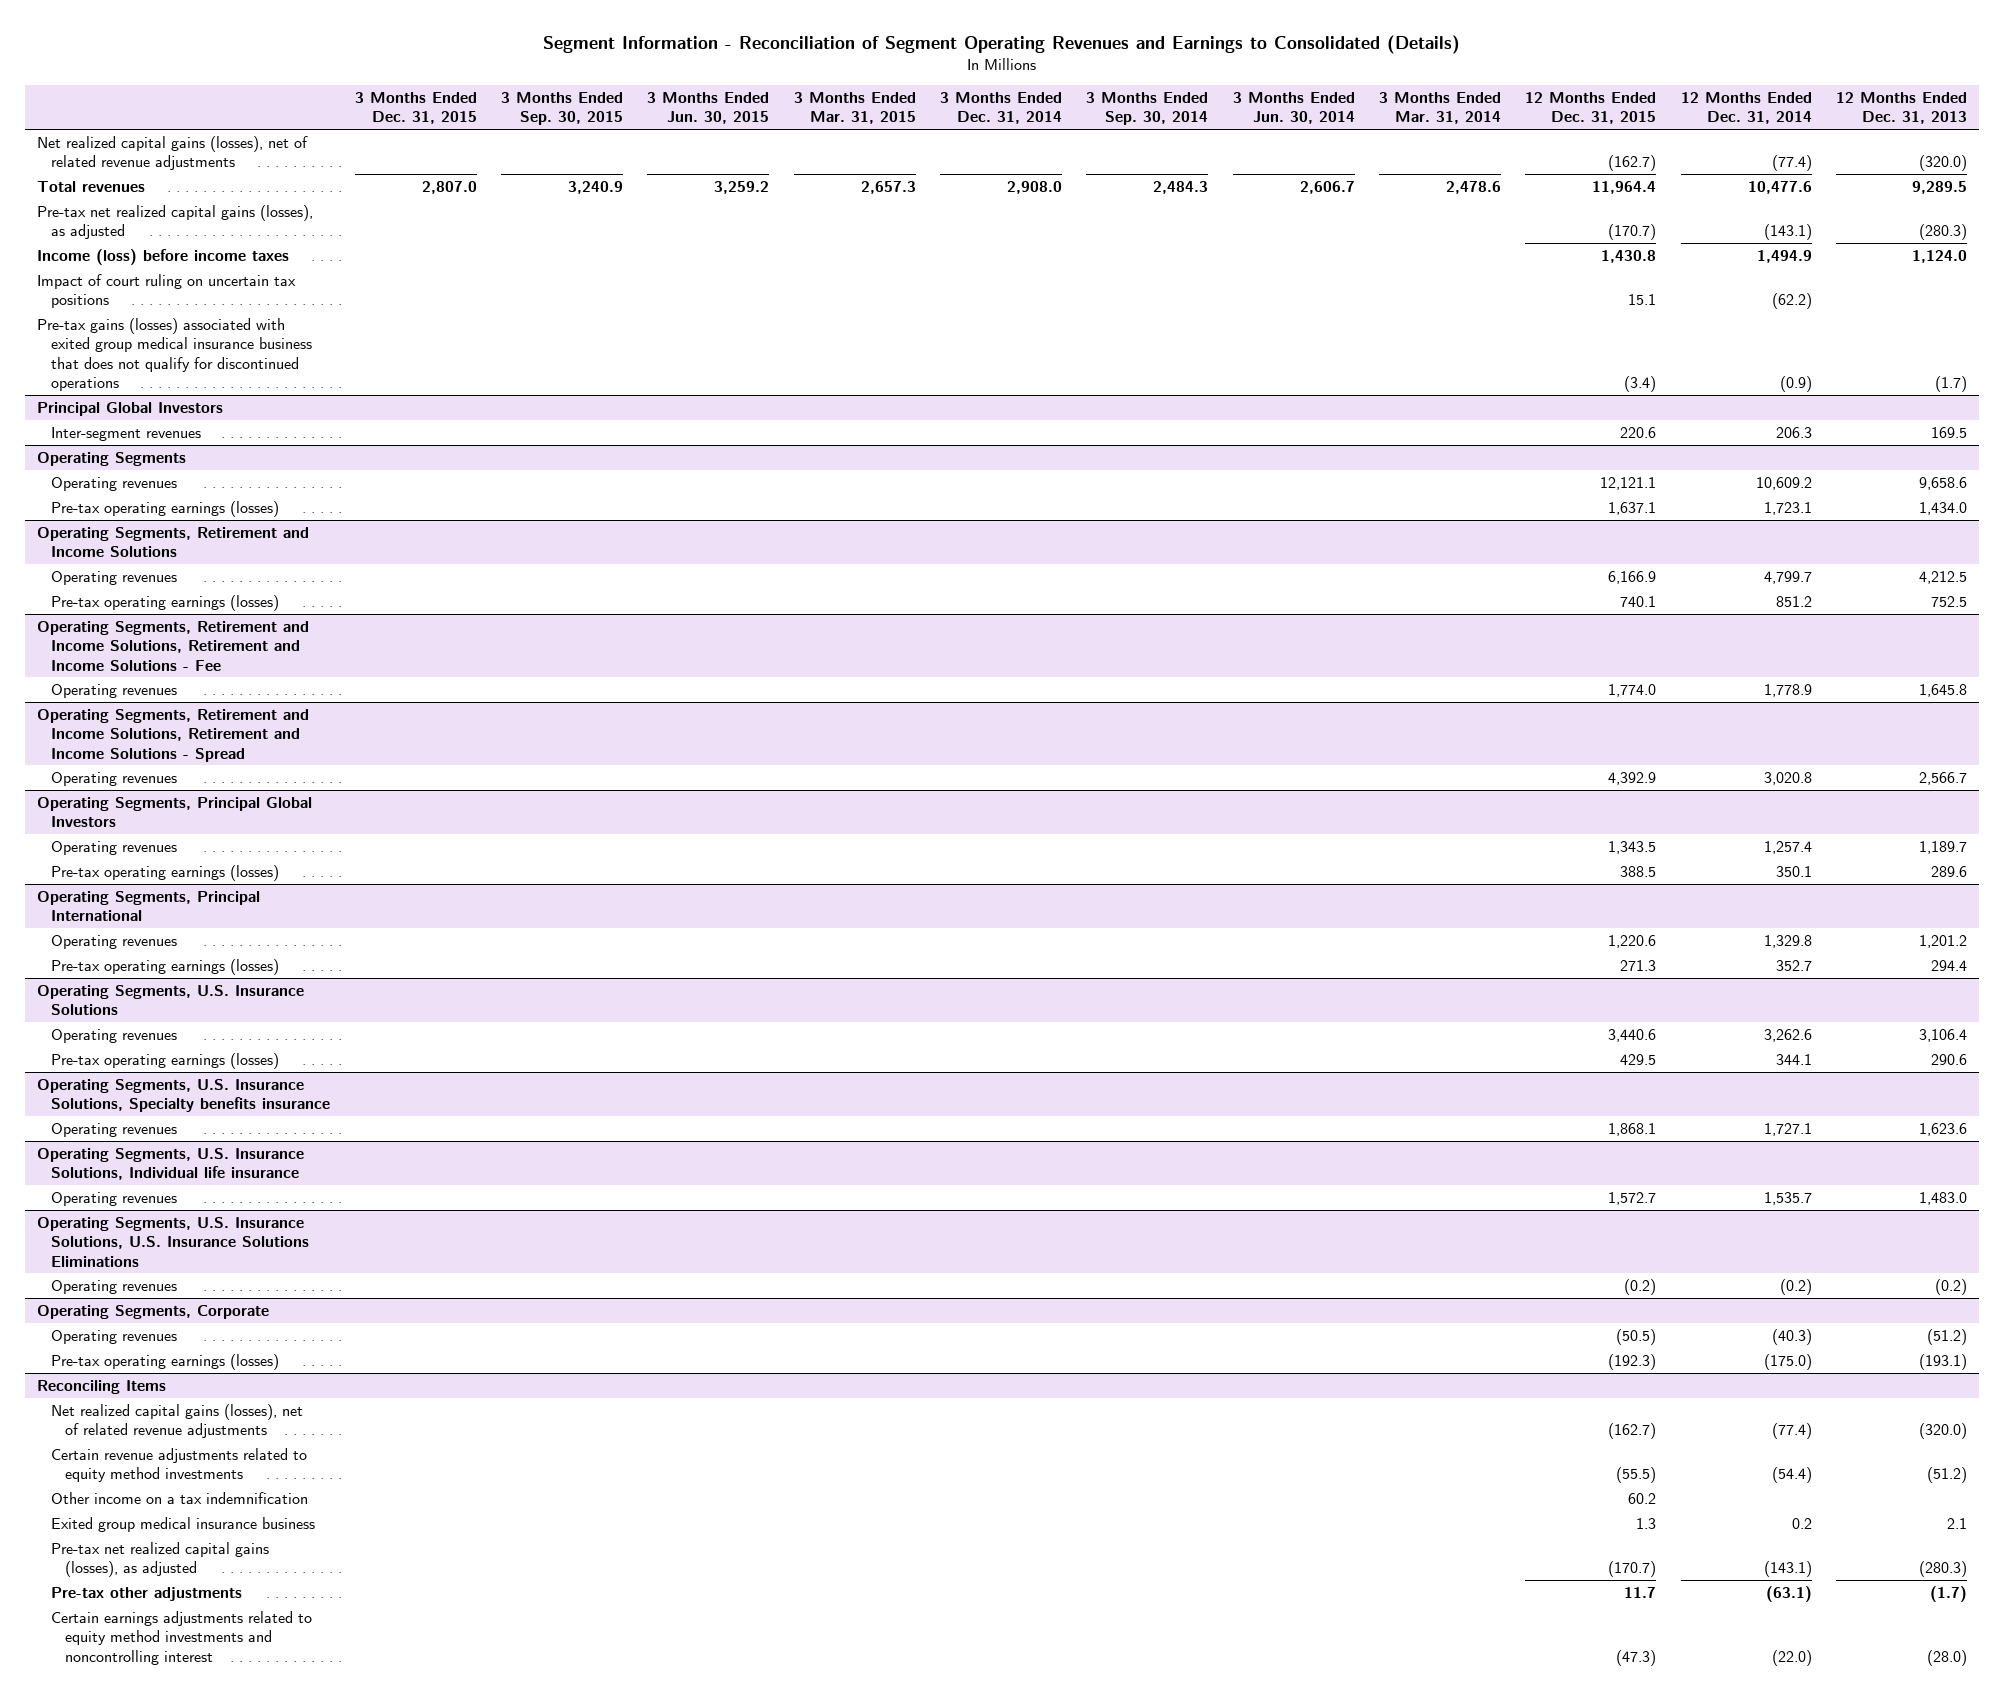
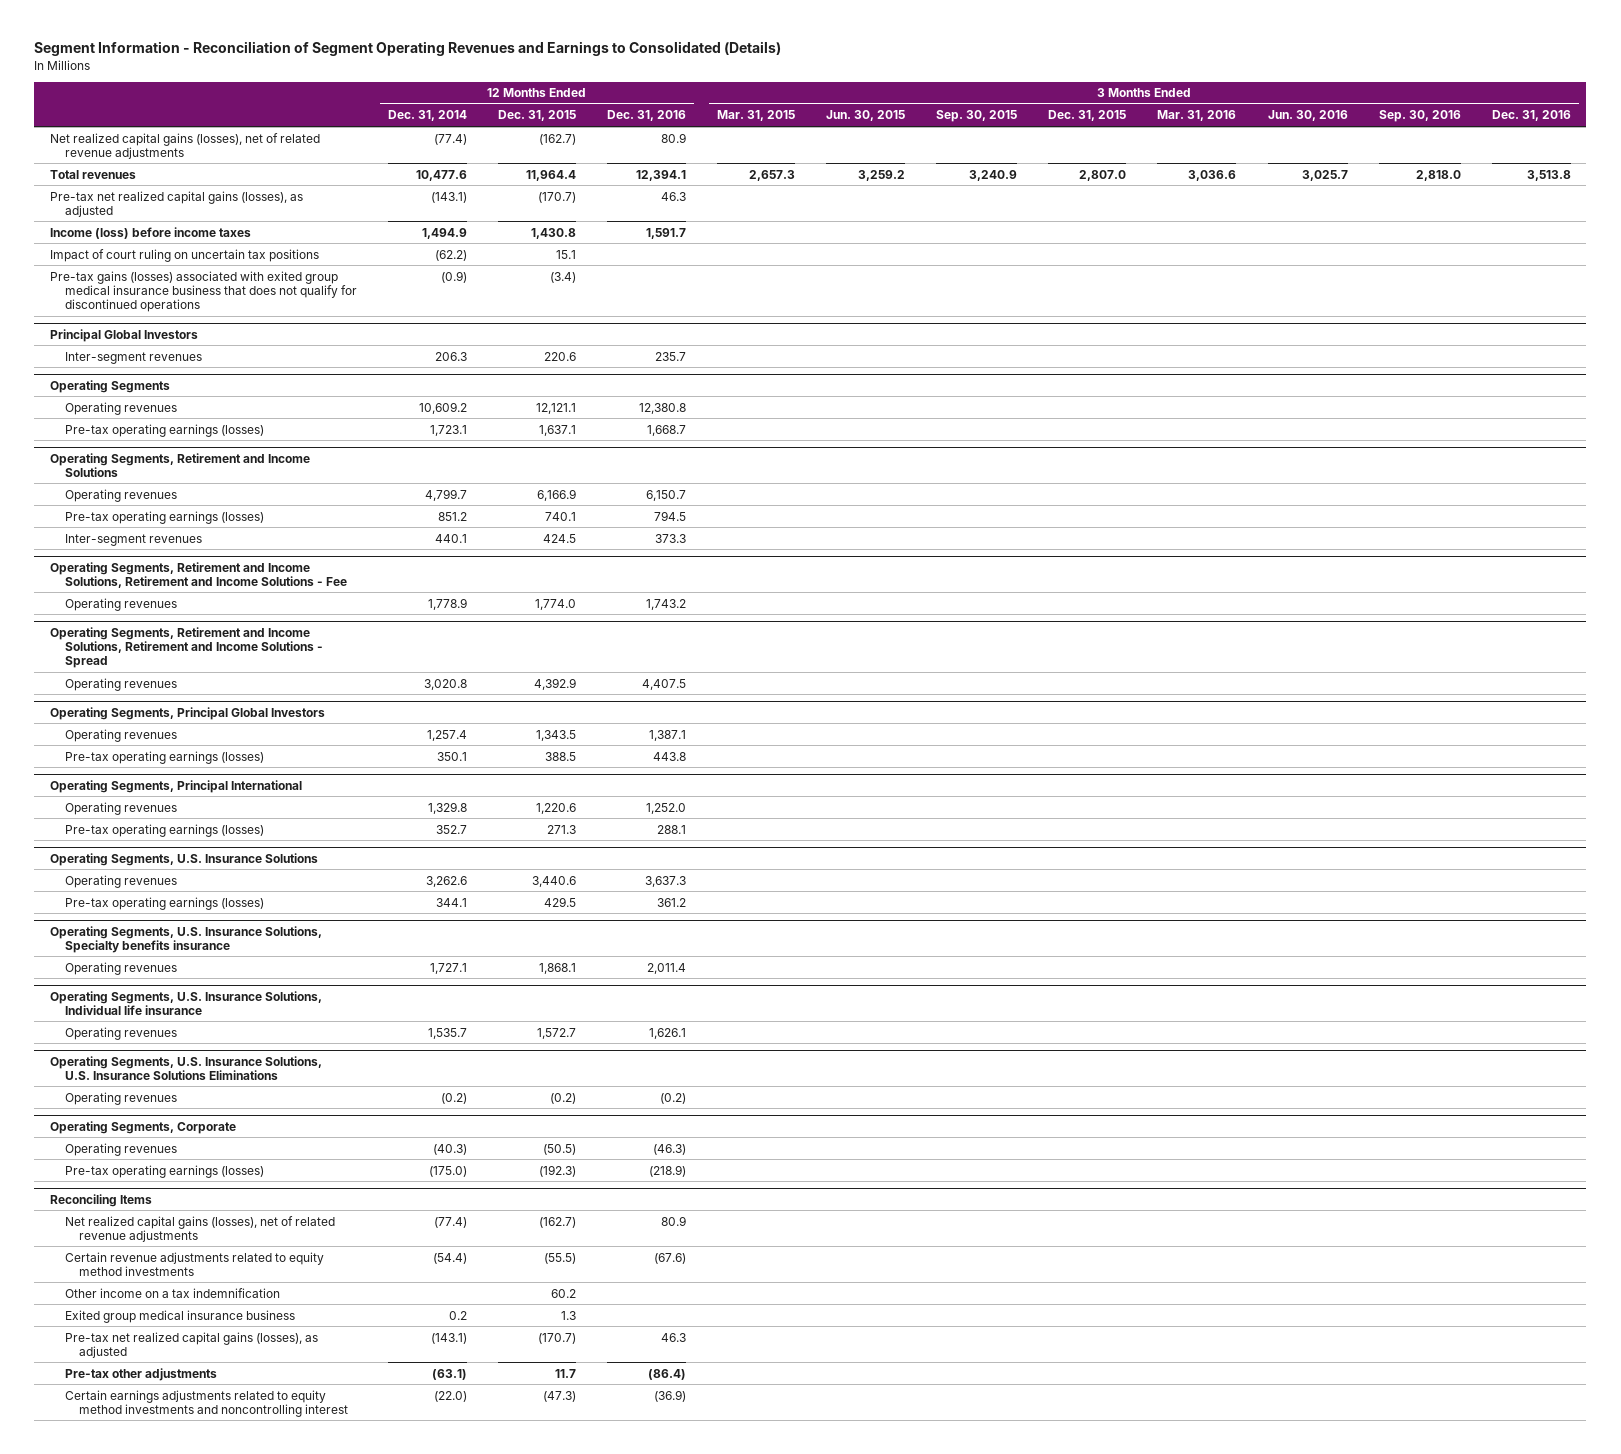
- | 3 Months Ended Dec. 31, 2015 | 3 Months Ended Sep. 30, 2015 | 3 Months Ended Jun. 30, 2015 | 3 Months Ended Mar. 31, 2015 | 3 Months Ended Dec. 31, 2014 | 3 Months Ended Sep. 30, 2014 | 3 Months Ended Jun. 30, 2014 | 3 Months Ended Mar. 31, 2014 | 12 Months Ended Dec. 31, 2015 | 12 Months Ended Dec. 31, 2014 | 12 Months Ended Dec. 31, 2013
+ | 12 Months Ended Dec. 31, 2014 | 12 Months Ended Dec. 31, 2015 | 12 Months Ended Dec. 31, 2016 | 3 Months Ended Mar. 31, 2015 | 3 Months Ended Jun. 30, 2015 | 3 Months Ended Sep. 30, 2015 | 3 Months Ended Dec. 31, 2015 | 3 Months Ended Mar. 31, 2016 | 3 Months Ended Jun. 30, 2016 | 3 Months Ended Sep. 30, 2016 | 3 Months Ended Dec. 31, 2016
@ Operating Segments, Retirement and Income Solutions
+ Inter-segment revenues | 440.1 | 424.5 | 373.3 | | | | | | | |

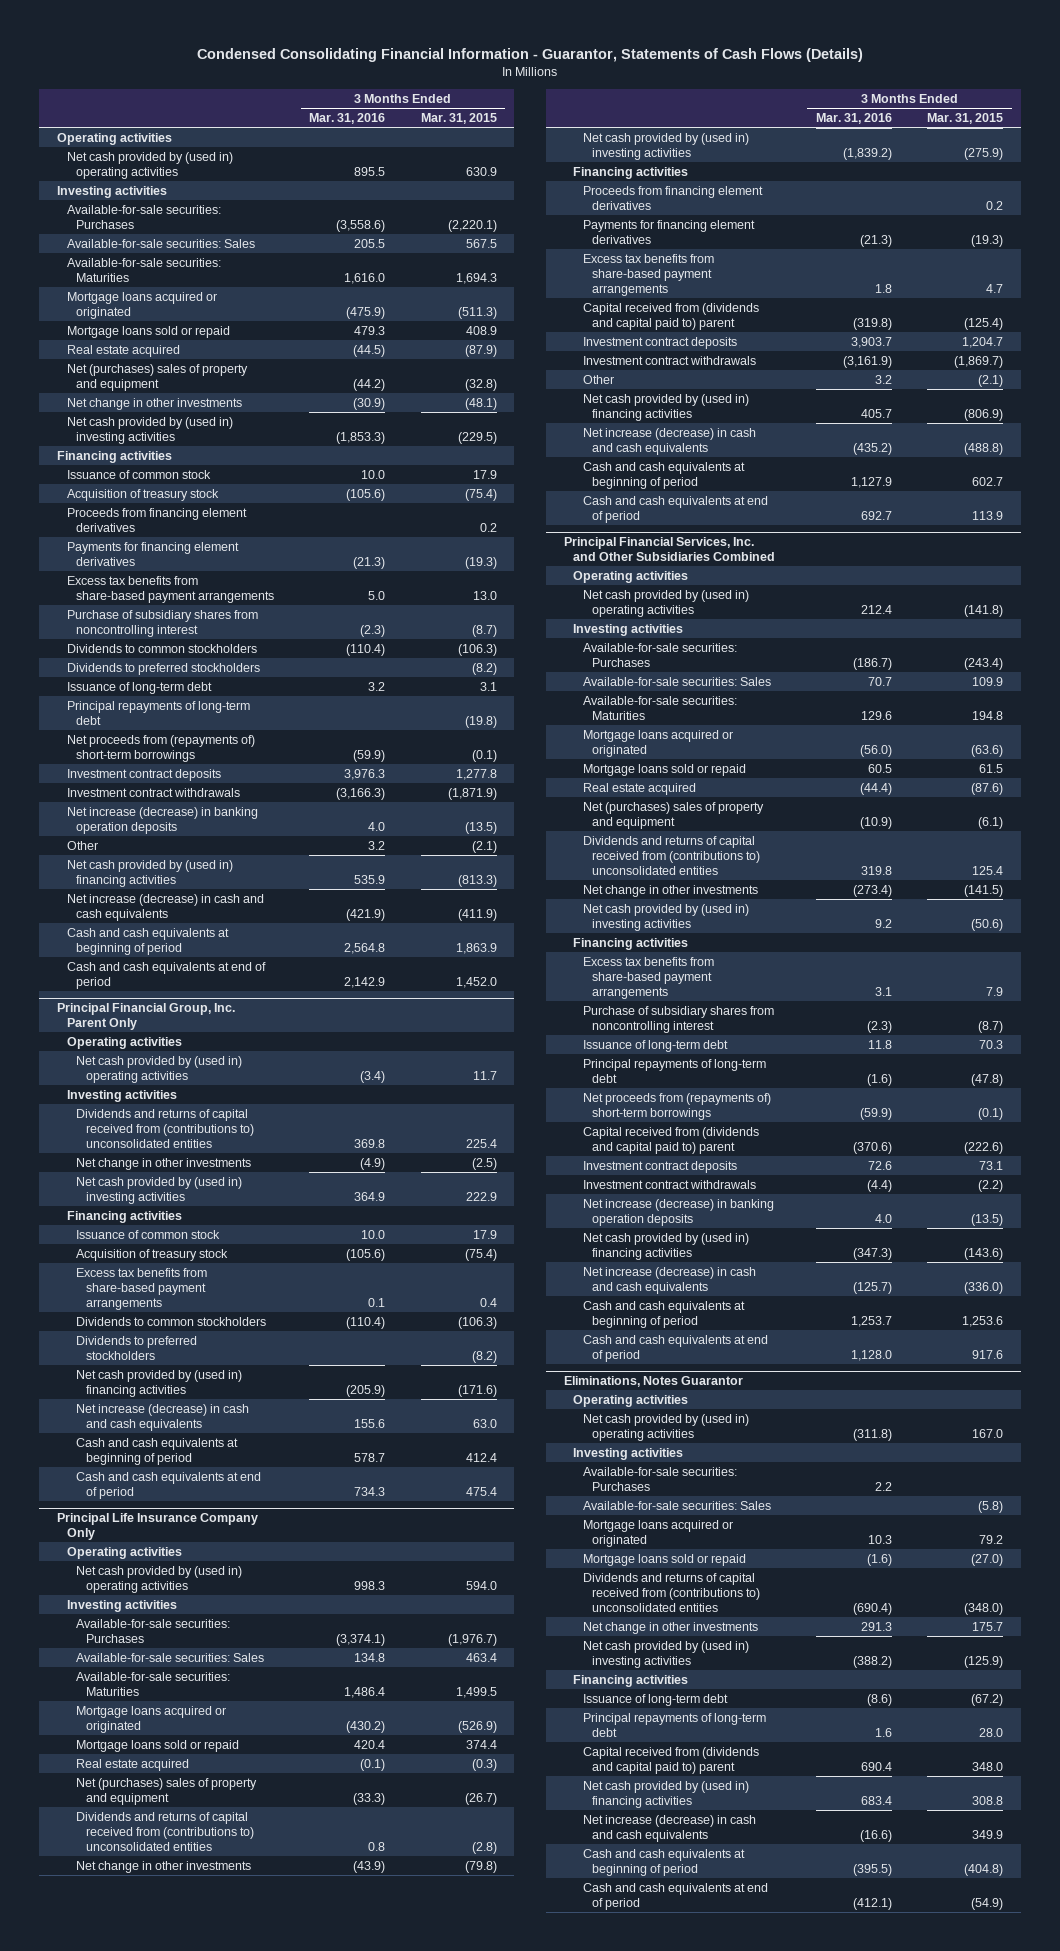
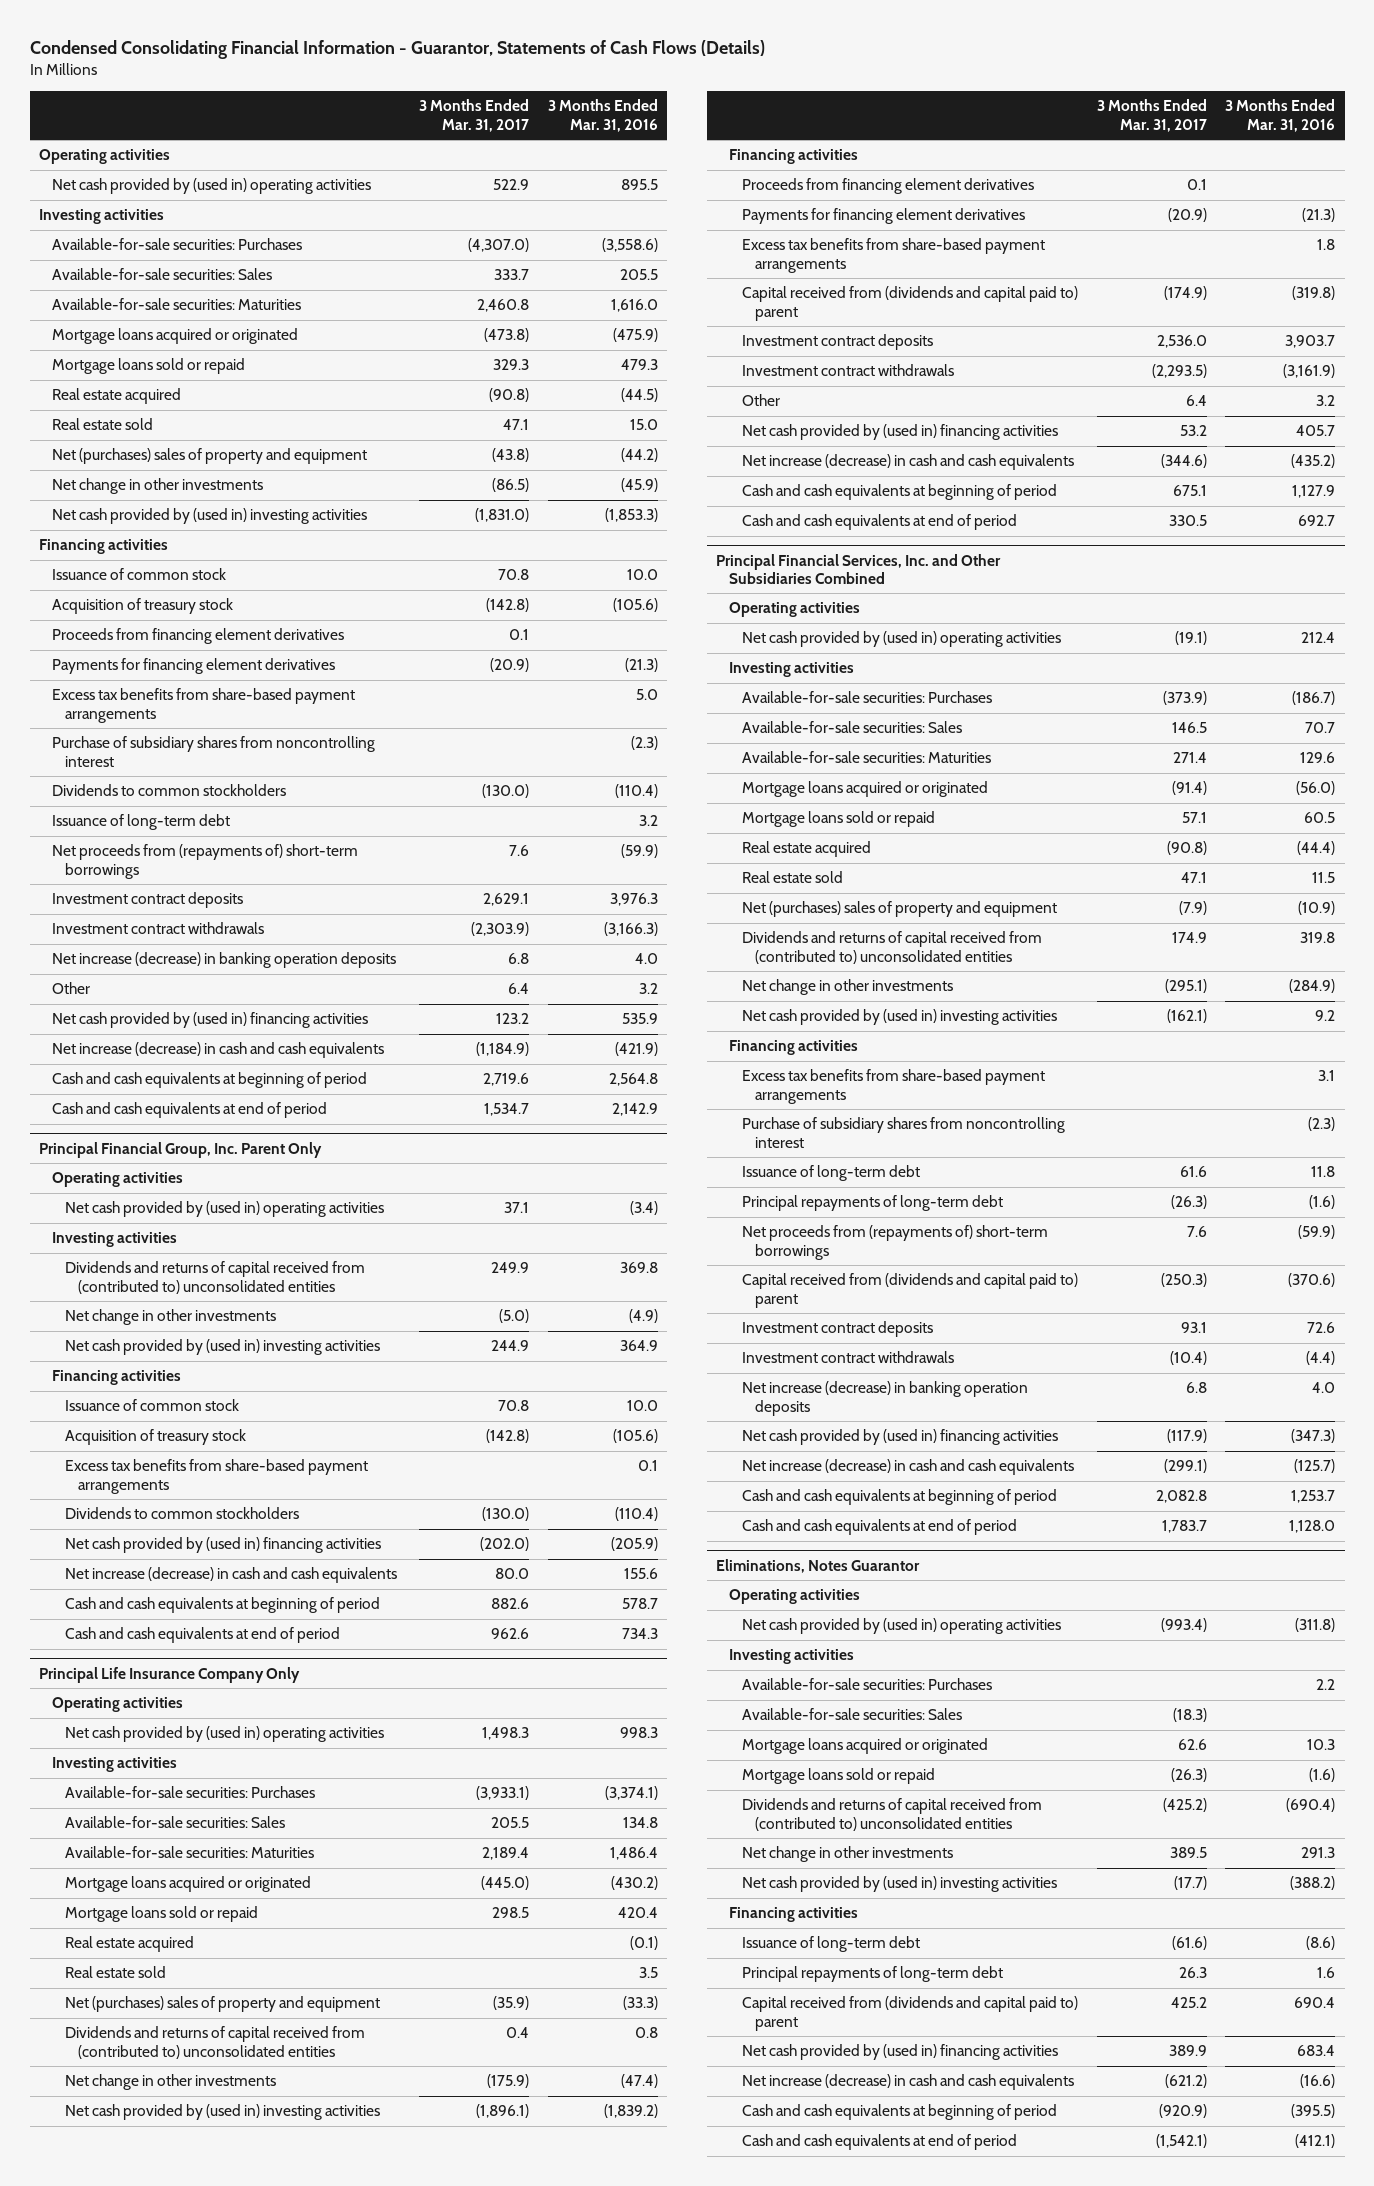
- | 3 Months Ended Mar. 31, 2016 | 3 Months Ended Mar. 31, 2015
+ | 3 Months Ended Mar. 31, 2017 | 3 Months Ended Mar. 31, 2016
+ Real estate sold | 47.1 | 15.0
- Net change in other investments | (30.9) | (48.1)
+ Net change in other investments | (86.5) | (45.9)
- Dividends to preferred stockholders | | (8.2)
- Principal repayments of long-term debt | | (19.8)
@ Principal Financial Group, Inc. Parent Only
- Dividends and returns of capital received from (contributions to) unconsolidated entities | 369.8 | 225.4
+ Dividends and returns of capital received from (contributed to) unconsolidated entities | 249.9 | 369.8
- Dividends to preferred stockholders | | (8.2)
@ Principal Life Insurance Company Only
+ Real estate sold | | 3.5
- Dividends and returns of capital received from (contributions to) unconsolidated entities | 0.8 | (2.8)
- Net change in other investments | (43.9) | (79.8)
+ Dividends and returns of capital received from (contributed to) unconsolidated entities | 0.4 | 0.8
+ Net change in other investments | (175.9) | (47.4)
@ Principal Financial Services, Inc. and Other Subsidiaries Combined
+ Real estate sold | 47.1 | 11.5
- Dividends and returns of capital received from (contributions to) unconsolidated entities | 319.8 | 125.4
- Net change in other investments | (273.4) | (141.5)
+ Dividends and returns of capital received from (contributed to) unconsolidated entities | 174.9 | 319.8
+ Net change in other investments | (295.1) | (284.9)
@ Eliminations, Notes Guarantor
- Dividends and returns of capital received from (contributions to) unconsolidated entities | (690.4) | (348.0)
+ Dividends and returns of capital received from (contributed to) unconsolidated entities | (425.2) | (690.4)

